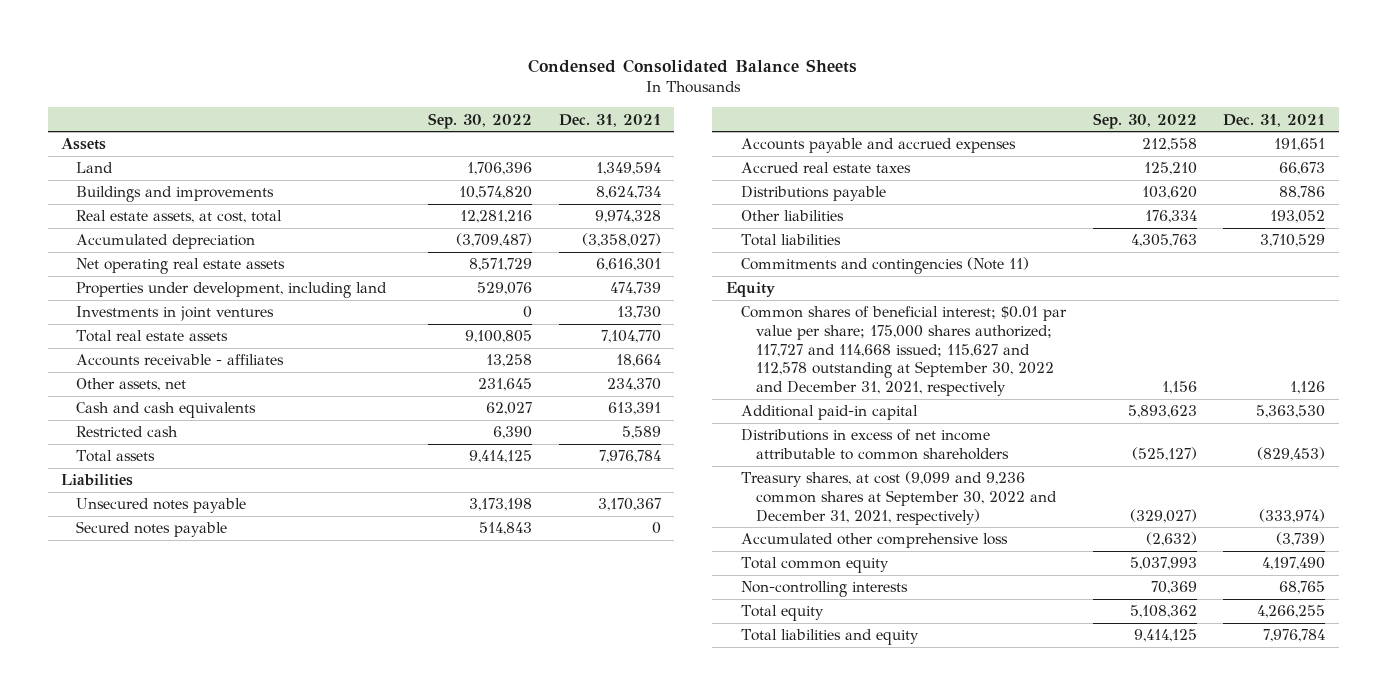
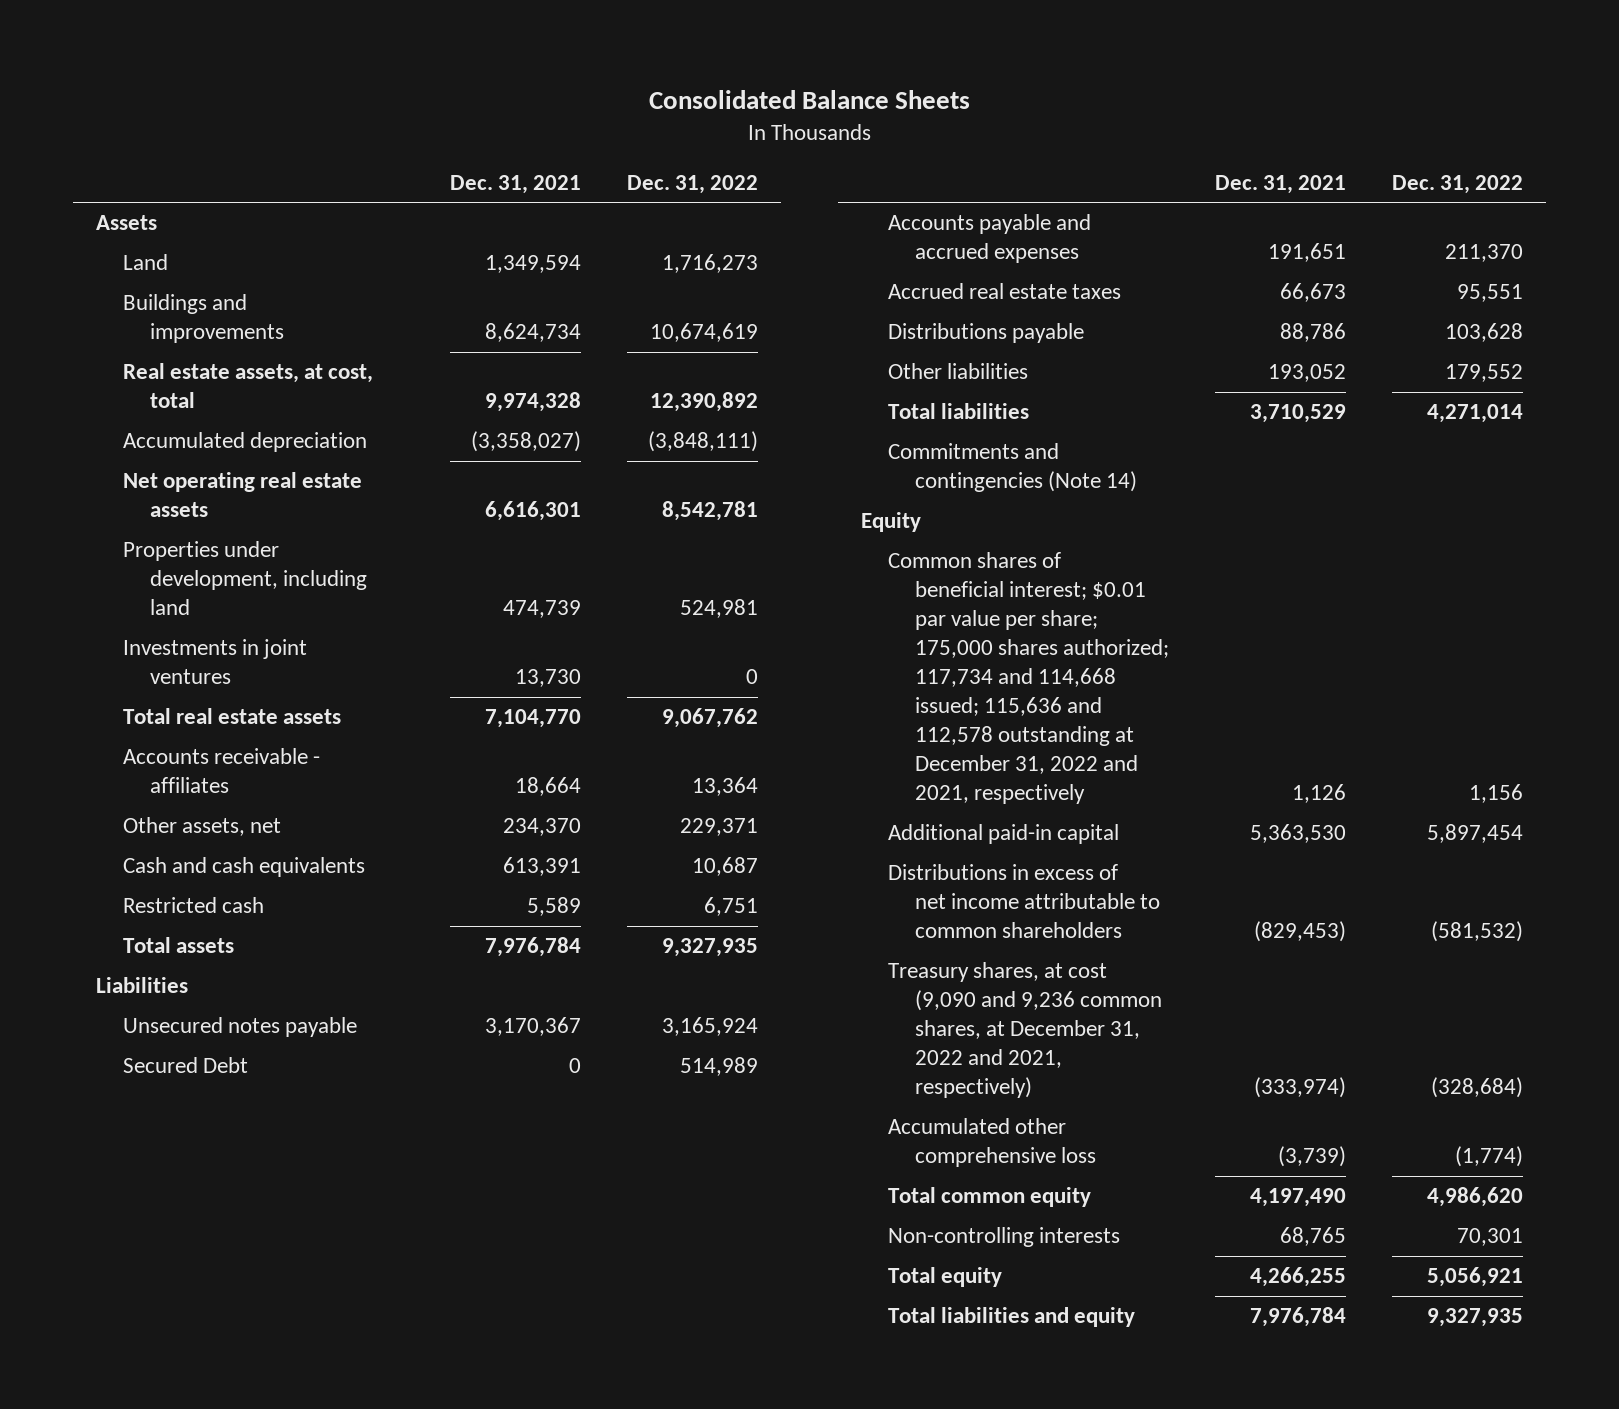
- Condensed Consolidated Balance Sheets
+ Consolidated Balance Sheets
- | Sep. 30, 2022 | Dec. 31, 2021
+ | Dec. 31, 2021 | Dec. 31, 2022
- Secured notes payable | 514,843 | 0
+ Secured Debt | 0 | 514,989
- Commitments and contingencies (Note 11)
+ Commitments and contingencies (Note 14)
- Common shares of beneficial interest; $0.01 par value per share; 175,000 shares authorized; 117,727 and 114,668 issued; 115,627 and 112,578 outstanding at September 30, 2022 and December 31, 2021, respectively | 1,156 | 1,126
+ Common shares of beneficial interest; $0.01 par value per share; 175,000 shares authorized; 117,734 and 114,668 issued; 115,636 and 112,578 outstanding at December 31, 2022 and 2021, respectively | 1,126 | 1,156
- Treasury shares, at cost (9,099 and 9,236 common shares at September 30, 2022 and December 31, 2021, respectively) | (329,027) | (333,974)
+ Treasury shares, at cost (9,090 and 9,236 common shares, at December 31, 2022 and 2021, respectively) | (333,974) | (328,684)

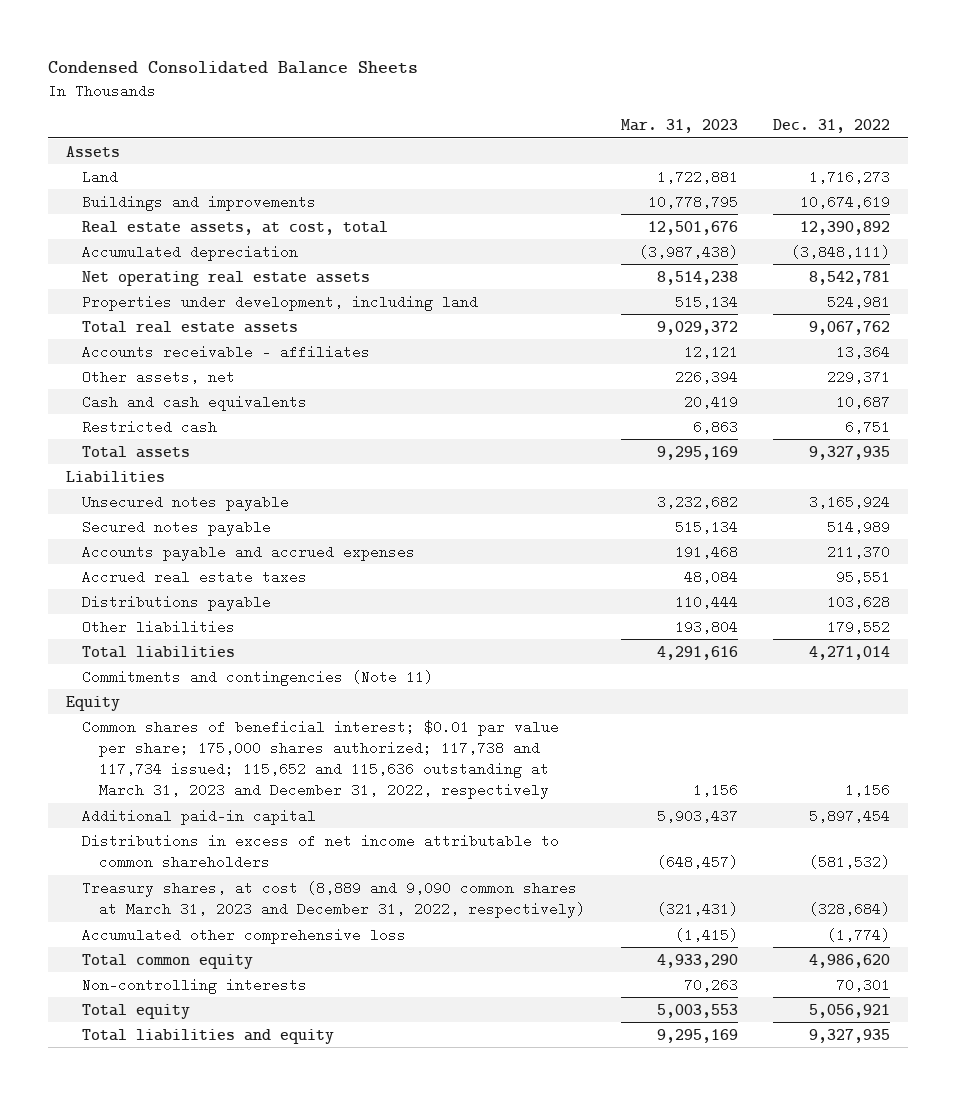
- Consolidated Balance Sheets
+ Condensed Consolidated Balance Sheets
- | Dec. 31, 2021 | Dec. 31, 2022
+ | Mar. 31, 2023 | Dec. 31, 2022
- Investments in joint ventures | 13,730 | 0
- Secured Debt | 0 | 514,989
+ Secured notes payable | 515,134 | 514,989
- Commitments and contingencies (Note 14)
+ Commitments and contingencies (Note 11)
- Common shares of beneficial interest; $0.01 par value per share; 175,000 shares authorized; 117,734 and 114,668 issued; 115,636 and 112,578 outstanding at December 31, 2022 and 2021, respectively | 1,126 | 1,156
+ Common shares of beneficial interest; $0.01 par value per share; 175,000 shares authorized; 117,738 and 117,734 issued; 115,652 and 115,636 outstanding at March 31, 2023 and December 31, 2022, respectively | 1,156 | 1,156
- Treasury shares, at cost (9,090 and 9,236 common shares, at December 31, 2022 and 2021, respectively) | (333,974) | (328,684)
+ Treasury shares, at cost (8,889 and 9,090 common shares at March 31, 2023 and December 31, 2022, respectively) | (321,431) | (328,684)

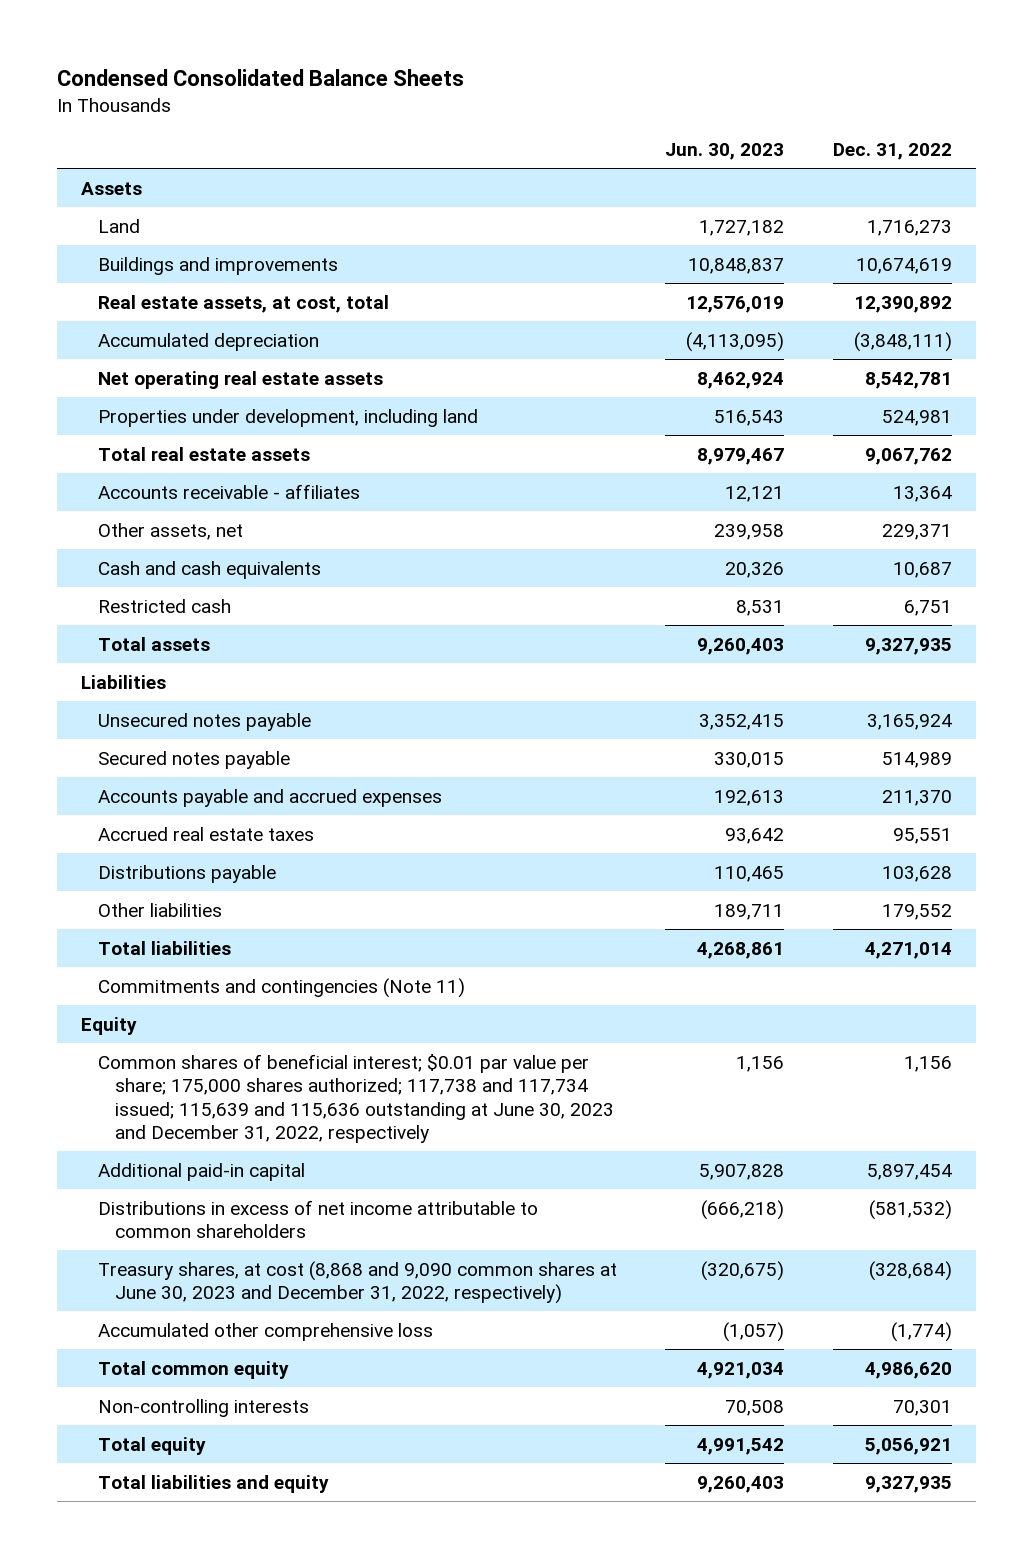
- | Mar. 31, 2023 | Dec. 31, 2022
+ | Jun. 30, 2023 | Dec. 31, 2022
- Common shares of beneficial interest; $0.01 par value per share; 175,000 shares authorized; 117,738 and 117,734 issued; 115,652 and 115,636 outstanding at March 31, 2023 and December 31, 2022, respectively | 1,156 | 1,156
+ Common shares of beneficial interest; $0.01 par value per share; 175,000 shares authorized; 117,738 and 117,734 issued; 115,639 and 115,636 outstanding at June 30, 2023 and December 31, 2022, respectively | 1,156 | 1,156
- Treasury shares, at cost (8,889 and 9,090 common shares at March 31, 2023 and December 31, 2022, respectively) | (321,431) | (328,684)
+ Treasury shares, at cost (8,868 and 9,090 common shares at June 30, 2023 and December 31, 2022, respectively) | (320,675) | (328,684)

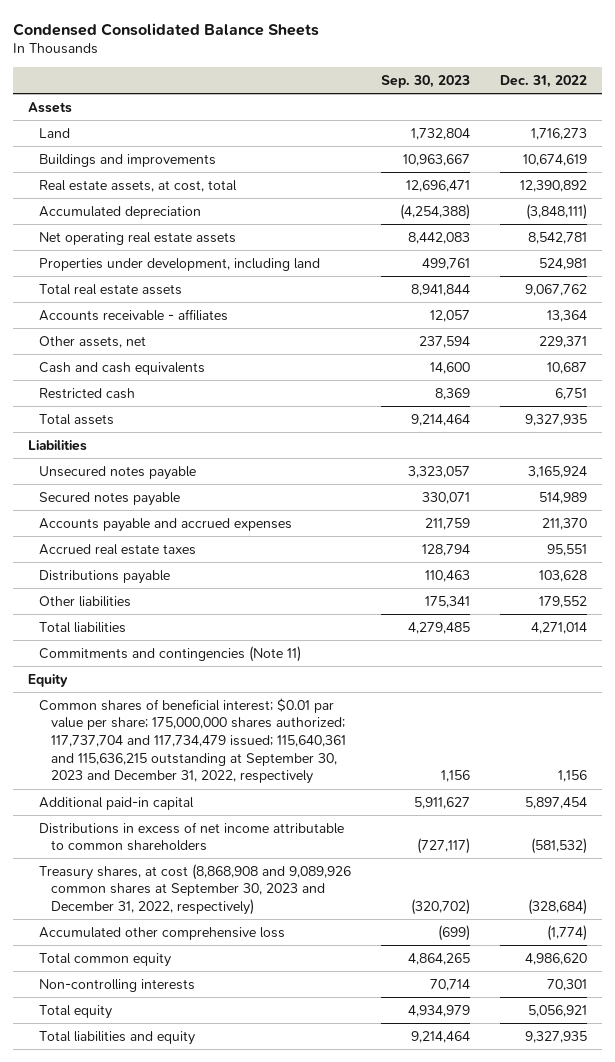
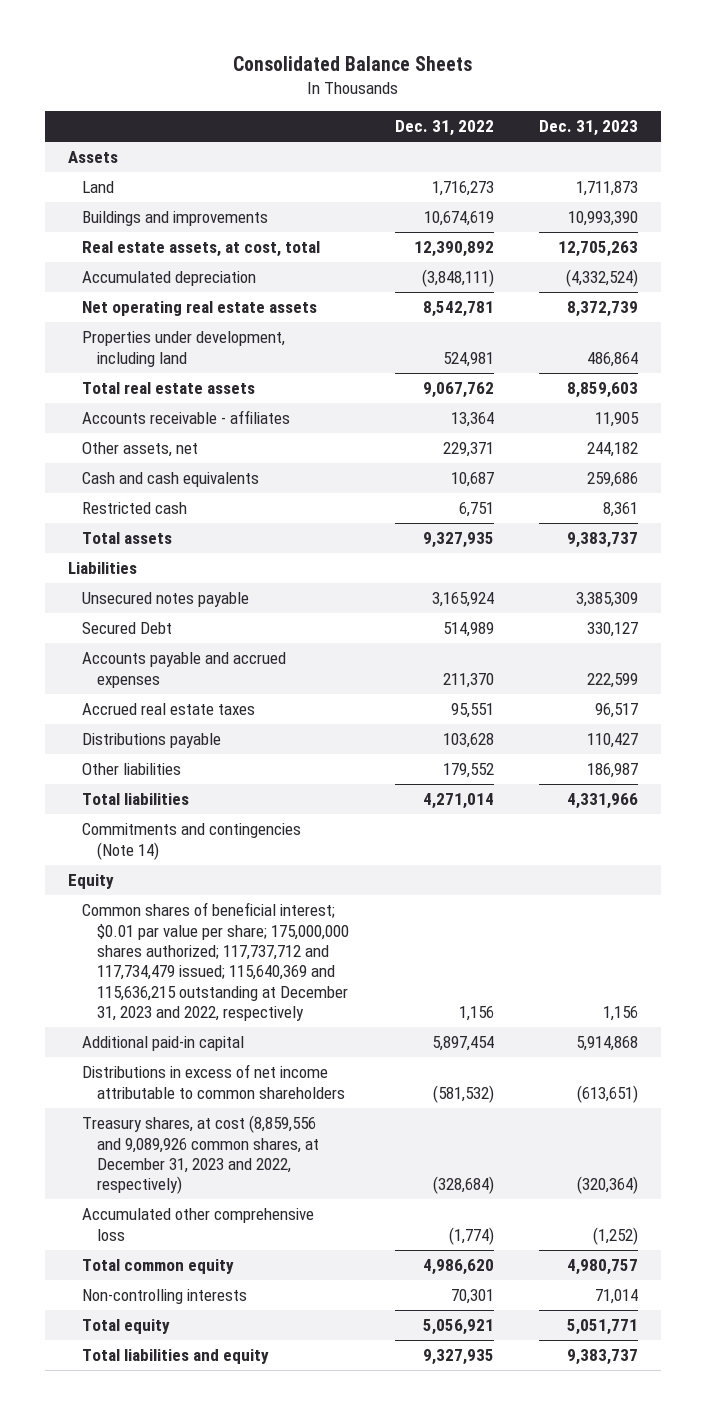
- Condensed Consolidated Balance Sheets
+ Consolidated Balance Sheets
- | Sep. 30, 2023 | Dec. 31, 2022
+ | Dec. 31, 2022 | Dec. 31, 2023
- Secured notes payable | 330,071 | 514,989
+ Secured Debt | 514,989 | 330,127
- Commitments and contingencies (Note 11)
+ Commitments and contingencies (Note 14)
- Common shares of beneficial interest; $0.01 par value per share; 175,000,000 shares authorized; 117,737,704 and 117,734,479 issued; 115,640,361 and 115,636,215 outstanding at September 30, 2023 and December 31, 2022, respectively | 1,156 | 1,156
+ Common shares of beneficial interest; $0.01 par value per share; 175,000,000 shares authorized; 117,737,712 and 117,734,479 issued; 115,640,369 and 115,636,215 outstanding at December 31, 2023 and 2022, respectively | 1,156 | 1,156
- Treasury shares, at cost (8,868,908 and 9,089,926 common shares at September 30, 2023 and December 31, 2022, respectively) | (320,702) | (328,684)
+ Treasury shares, at cost (8,859,556 and 9,089,926 common shares, at December 31, 2023 and 2022, respectively) | (328,684) | (320,364)

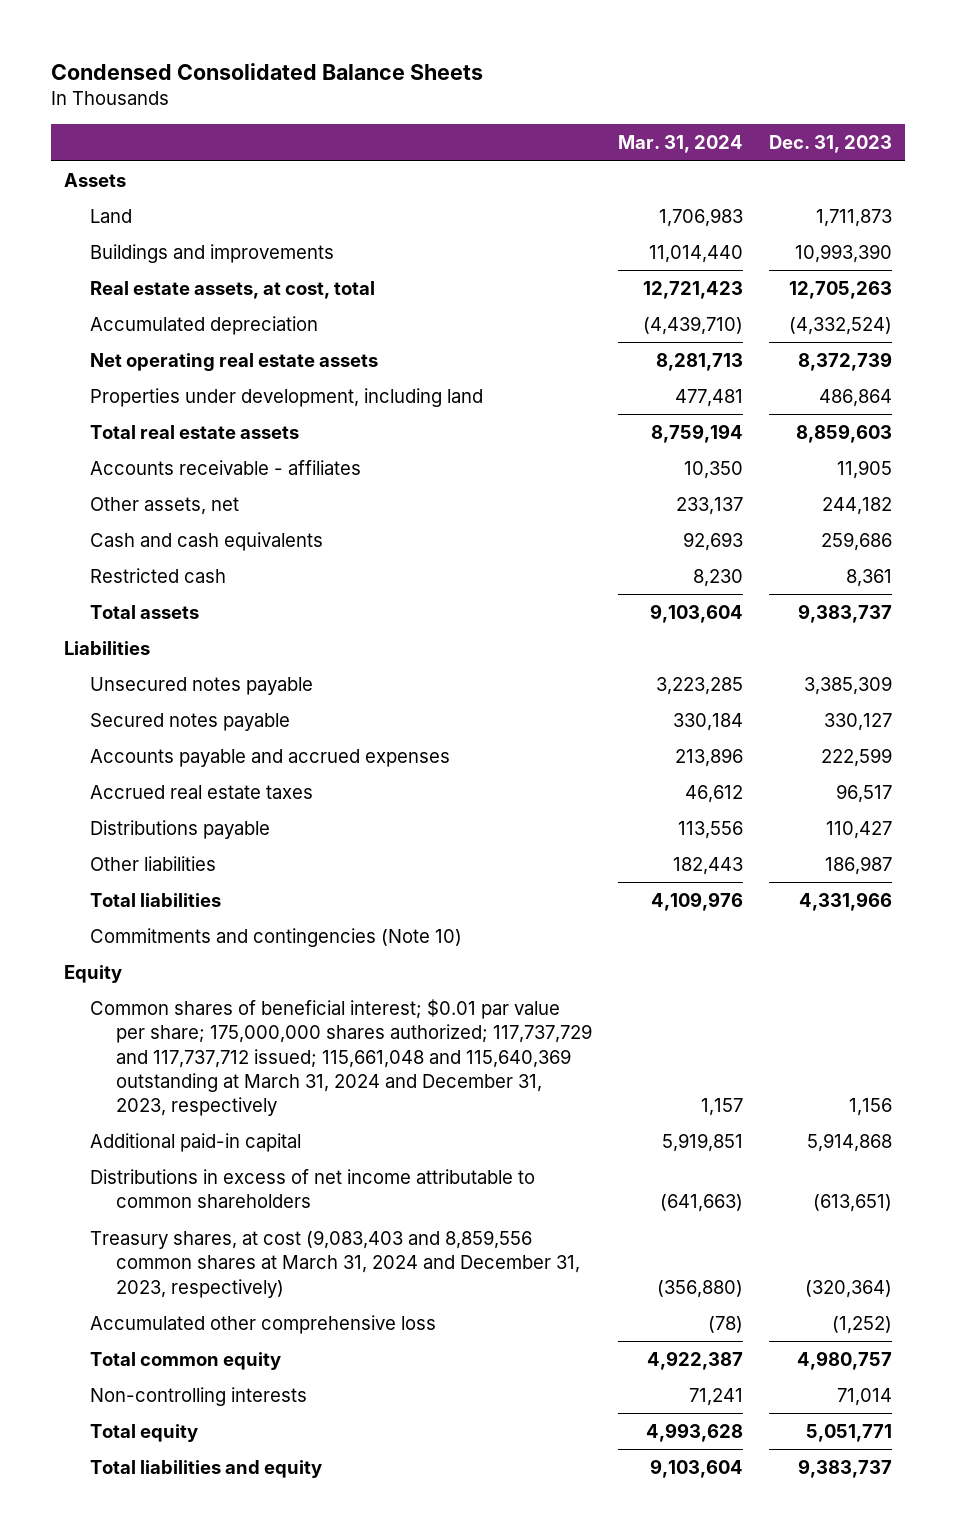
- Consolidated Balance Sheets
+ Condensed Consolidated Balance Sheets
- | Dec. 31, 2022 | Dec. 31, 2023
+ | Mar. 31, 2024 | Dec. 31, 2023
- Secured Debt | 514,989 | 330,127
+ Secured notes payable | 330,184 | 330,127
- Commitments and contingencies (Note 14)
+ Commitments and contingencies (Note 10)
- Common shares of beneficial interest; $0.01 par value per share; 175,000,000 shares authorized; 117,737,712 and 117,734,479 issued; 115,640,369 and 115,636,215 outstanding at December 31, 2023 and 2022, respectively | 1,156 | 1,156
+ Common shares of beneficial interest; $0.01 par value per share; 175,000,000 shares authorized; 117,737,729 and 117,737,712 issued; 115,661,048 and 115,640,369 outstanding at March 31, 2024 and December 31, 2023, respectively | 1,157 | 1,156
- Treasury shares, at cost (8,859,556 and 9,089,926 common shares, at December 31, 2023 and 2022, respectively) | (328,684) | (320,364)
+ Treasury shares, at cost (9,083,403 and 8,859,556 common shares at March 31, 2024 and December 31, 2023, respectively) | (356,880) | (320,364)

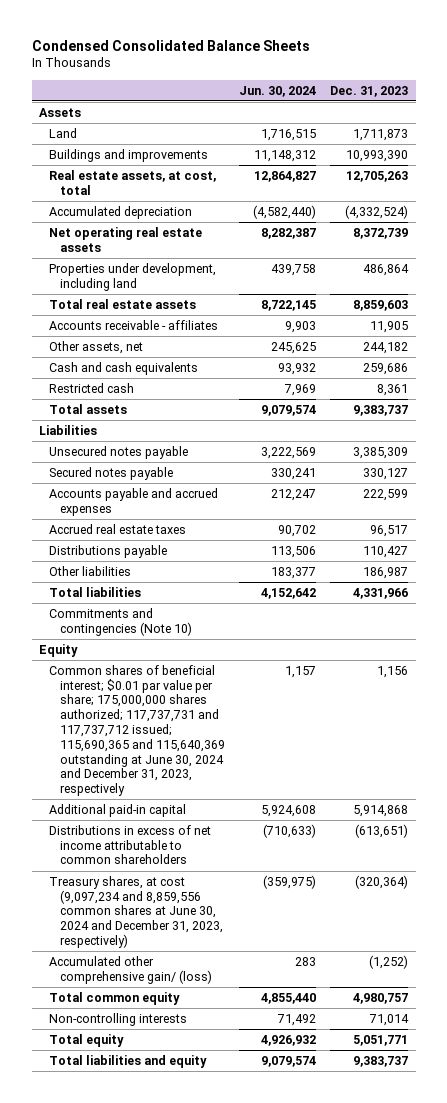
- | Mar. 31, 2024 | Dec. 31, 2023
+ | Jun. 30, 2024 | Dec. 31, 2023
- Common shares of beneficial interest; $0.01 par value per share; 175,000,000 shares authorized; 117,737,729 and 117,737,712 issued; 115,661,048 and 115,640,369 outstanding at March 31, 2024 and December 31, 2023, respectively | 1,157 | 1,156
+ Common shares of beneficial interest; $0.01 par value per share; 175,000,000 shares authorized; 117,737,731 and 117,737,712 issued; 115,690,365 and 115,640,369 outstanding at June 30, 2024 and December 31, 2023, respectively | 1,157 | 1,156
- Treasury shares, at cost (9,083,403 and 8,859,556 common shares at March 31, 2024 and December 31, 2023, respectively) | (356,880) | (320,364)
- Accumulated other comprehensive loss | (78) | (1,252)
+ Treasury shares, at cost (9,097,234 and 8,859,556 common shares at June 30, 2024 and December 31, 2023, respectively) | (359,975) | (320,364)
+ Accumulated other comprehensive gain/ (loss) | 283 | (1,252)

